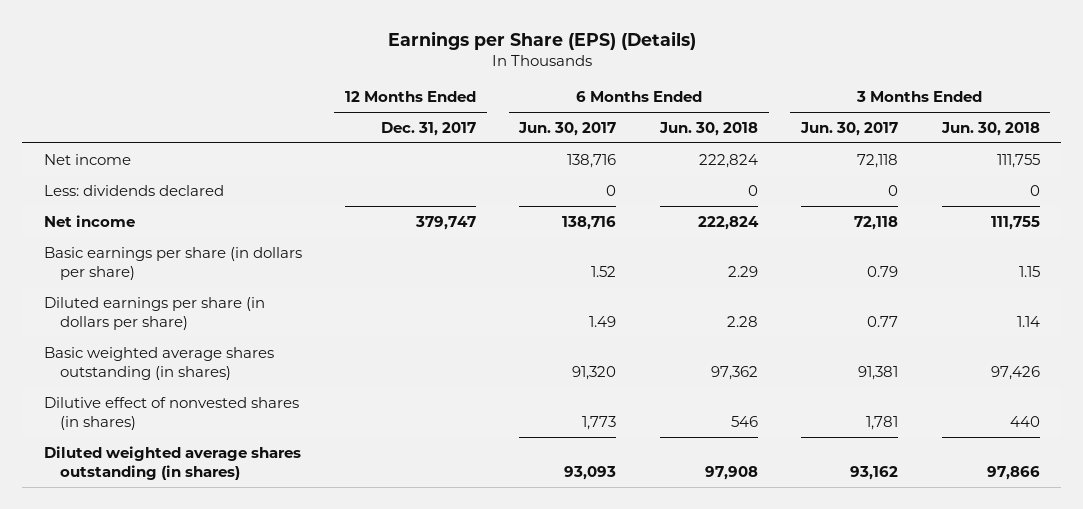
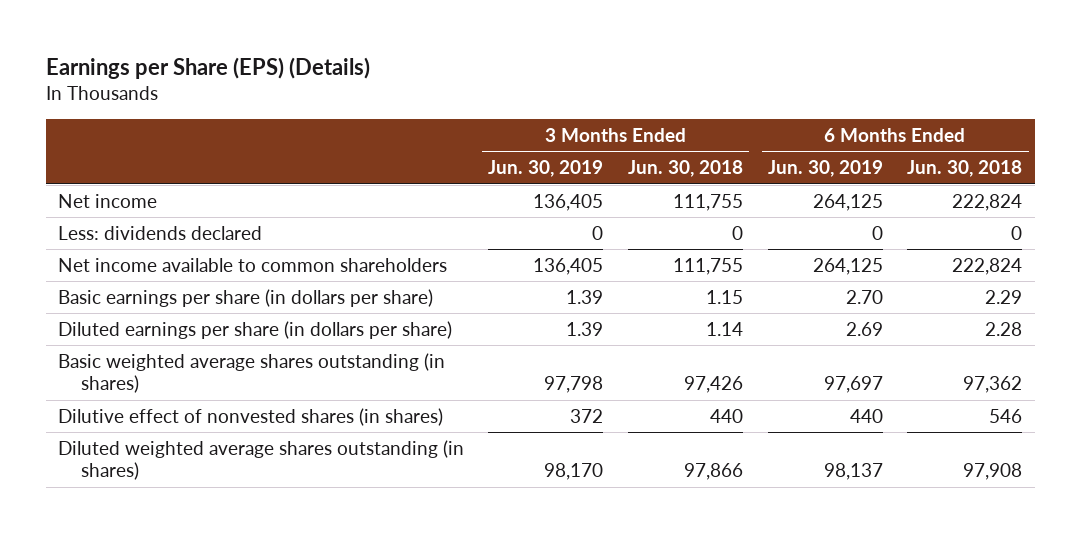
- | 12 Months Ended Dec. 31, 2017 | 6 Months Ended Jun. 30, 2017 | 6 Months Ended Jun. 30, 2018 | 3 Months Ended Jun. 30, 2017 | 3 Months Ended Jun. 30, 2018
+ | 3 Months Ended Jun. 30, 2019 | 3 Months Ended Jun. 30, 2018 | 6 Months Ended Jun. 30, 2019 | 6 Months Ended Jun. 30, 2018
- Net income | 379,747 | 138,716 | 222,824 | 72,118 | 111,755
+ Net income available to common shareholders | 136,405 | 111,755 | 264,125 | 222,824

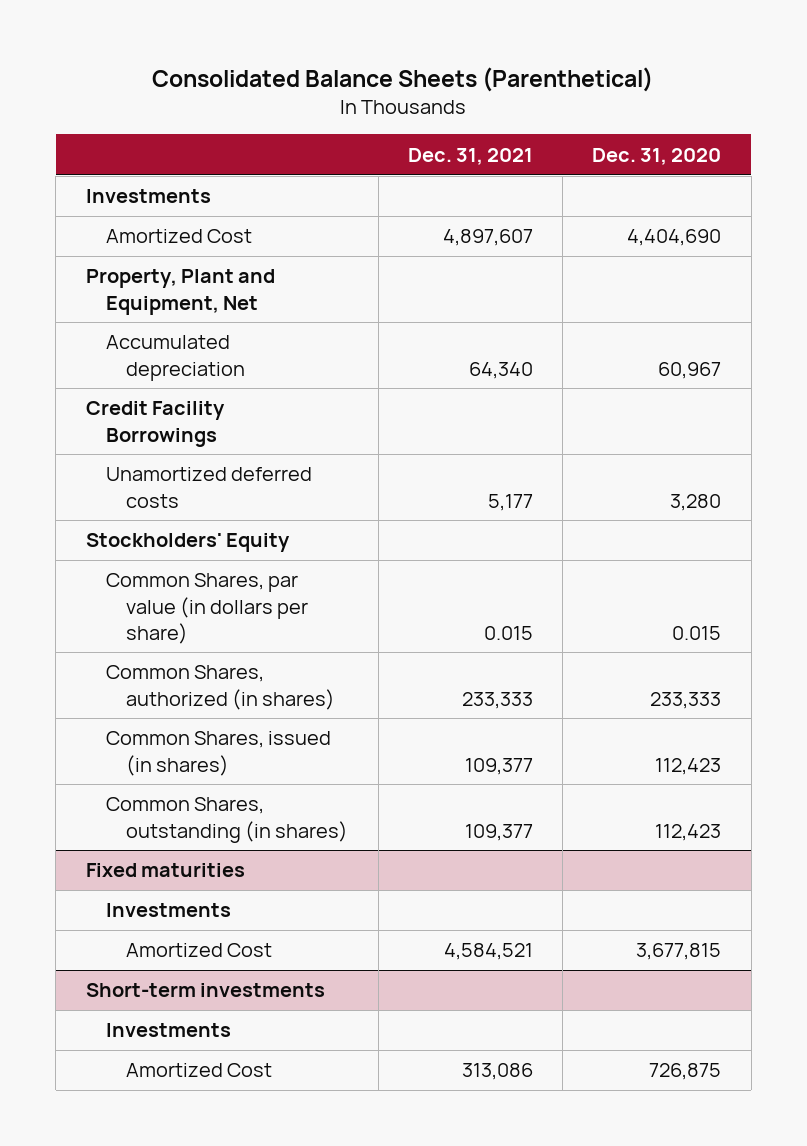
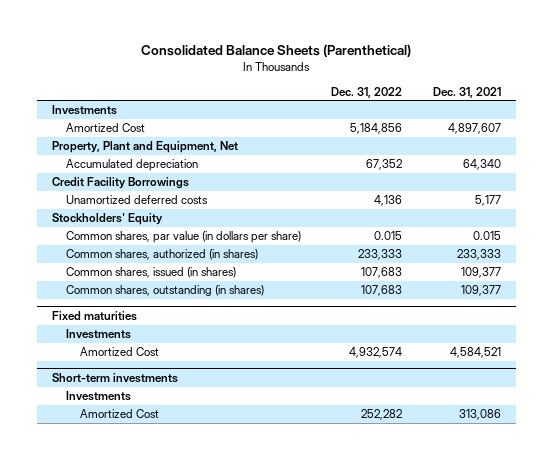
- | Dec. 31, 2021 | Dec. 31, 2020
+ | Dec. 31, 2022 | Dec. 31, 2021
- Common Shares, par value (in dollars per share) | 0.015 | 0.015
- Common Shares, authorized (in shares) | 233,333 | 233,333
- Common Shares, issued (in shares) | 109,377 | 112,423
- Common Shares, outstanding (in shares) | 109,377 | 112,423
+ Common shares, par value (in dollars per share) | 0.015 | 0.015
+ Common shares, authorized (in shares) | 233,333 | 233,333
+ Common shares, issued (in shares) | 107,683 | 109,377
+ Common shares, outstanding (in shares) | 107,683 | 109,377

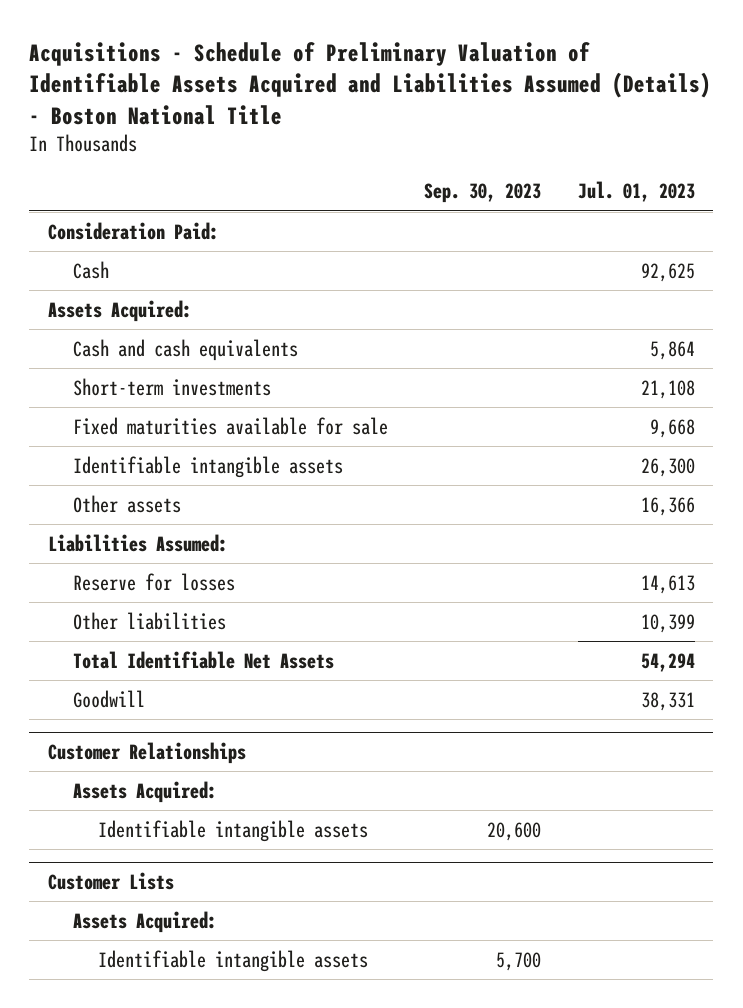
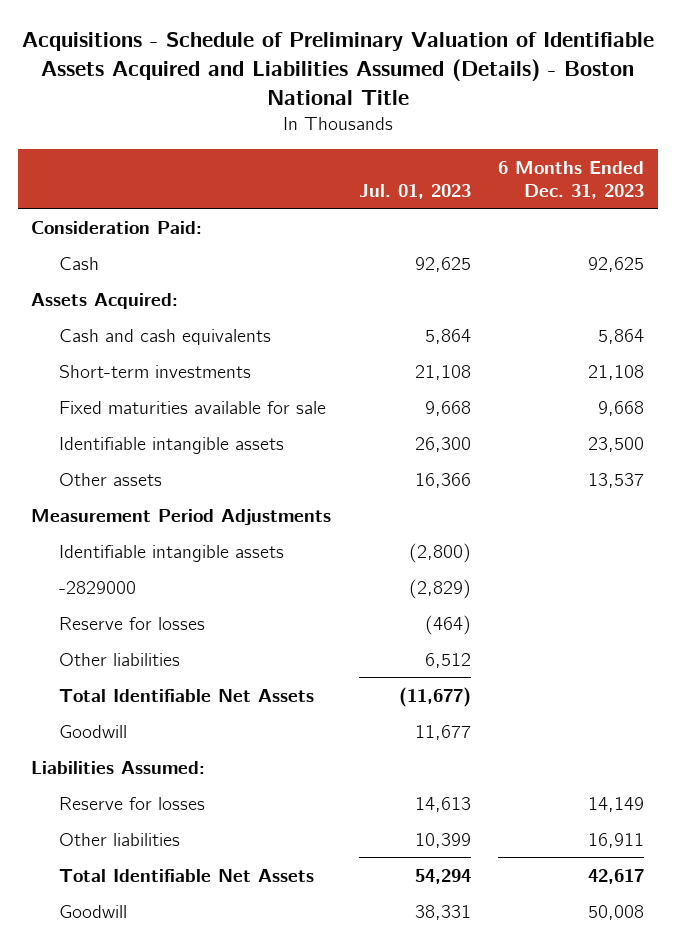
- | Sep. 30, 2023 | Jul. 01, 2023
+ | Jul. 01, 2023 | 6 Months Ended Dec. 31, 2023
+ Measurement Period Adjustments
+ Identifiable intangible assets | (2,800) |
+ -2829000 | (2,829) |
+ Reserve for losses | (464) |
+ Other liabilities | 6,512 |
+ Total Identifiable Net Assets | (11,677) |
+ Goodwill | 11,677 |
- Customer Relationships
- Assets Acquired:
- Identifiable intangible assets | 20,600 |
- Customer Lists
- Assets Acquired:
- Identifiable intangible assets | 5,700 |

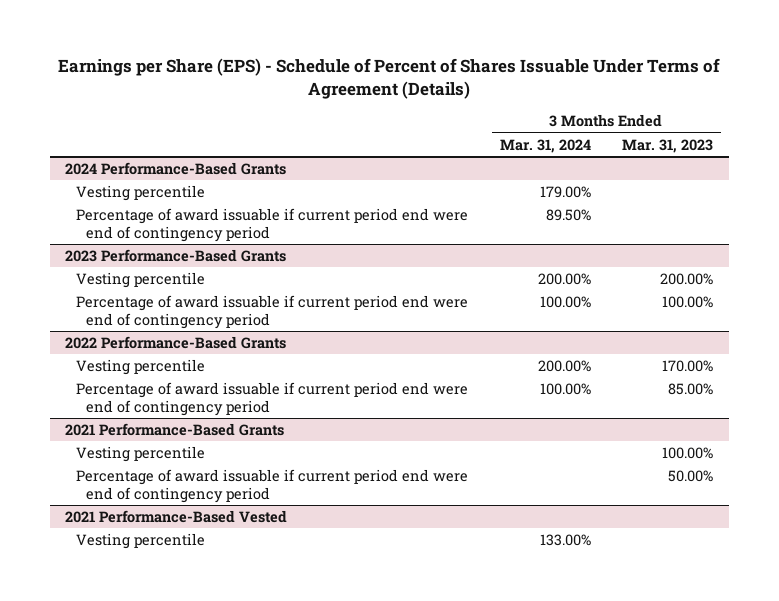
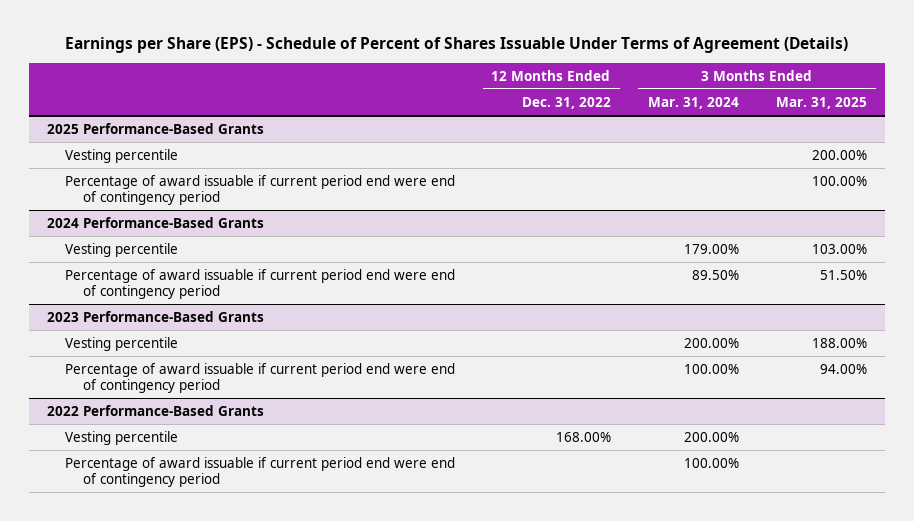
- | 3 Months Ended Mar. 31, 2024 | 3 Months Ended Mar. 31, 2023
+ | 12 Months Ended Dec. 31, 2022 | 3 Months Ended Mar. 31, 2024 | 3 Months Ended Mar. 31, 2025
+ 2025 Performance-Based Grants
+ Vesting percentile | | | 200.00%
+ Percentage of award issuable if current period end were end of contingency period | | | 100.00%
- 2021 Performance-Based Grants
- Vesting percentile | | 100.00%
- Percentage of award issuable if current period end were end of contingency period | | 50.00%
- 2021 Performance-Based Vested
- Vesting percentile | 133.00% |

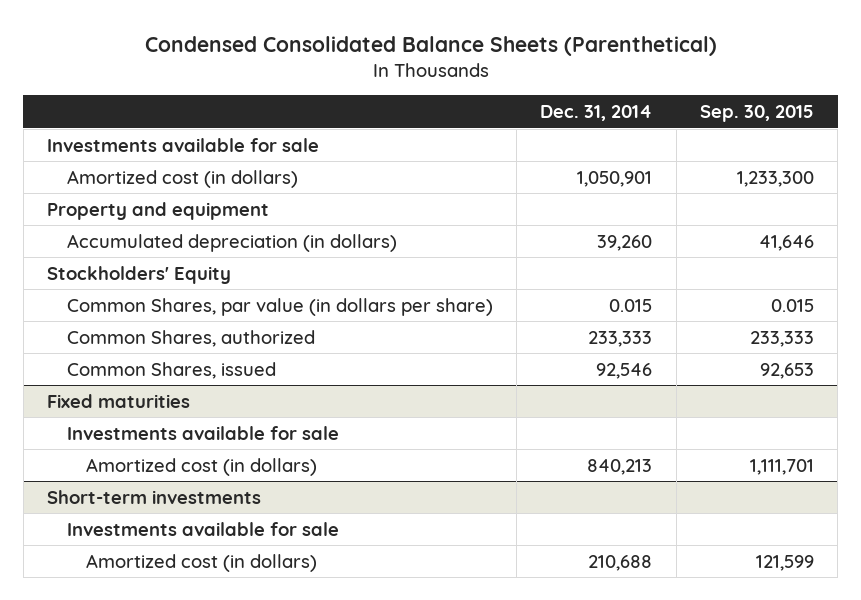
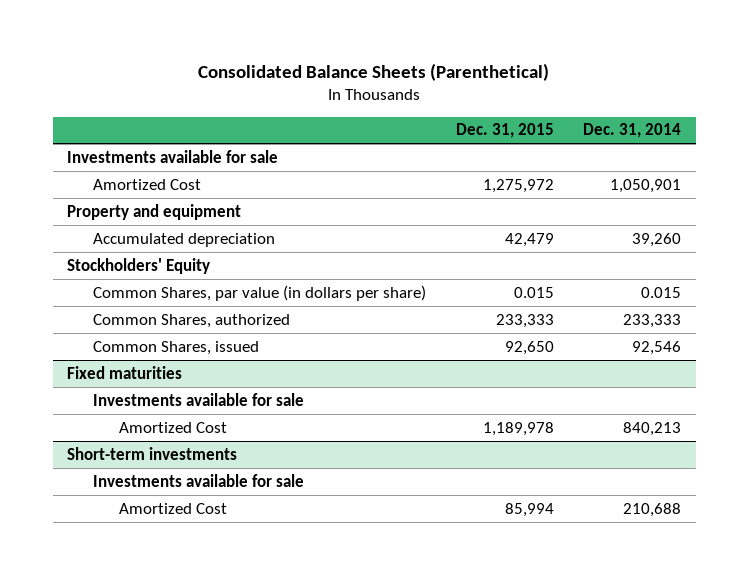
- Condensed Consolidated Balance Sheets (Parenthetical)
+ Consolidated Balance Sheets (Parenthetical)
- | Dec. 31, 2014 | Sep. 30, 2015
+ | Dec. 31, 2015 | Dec. 31, 2014
- Amortized cost (in dollars) | 1,050,901 | 1,233,300
+ Amortized Cost | 1,275,972 | 1,050,901
- Accumulated depreciation (in dollars) | 39,260 | 41,646
+ Accumulated depreciation | 42,479 | 39,260
@ Fixed maturities
- Amortized cost (in dollars) | 840,213 | 1,111,701
+ Amortized Cost | 1,189,978 | 840,213
@ Short-term investments
- Amortized cost (in dollars) | 210,688 | 121,599
+ Amortized Cost | 85,994 | 210,688

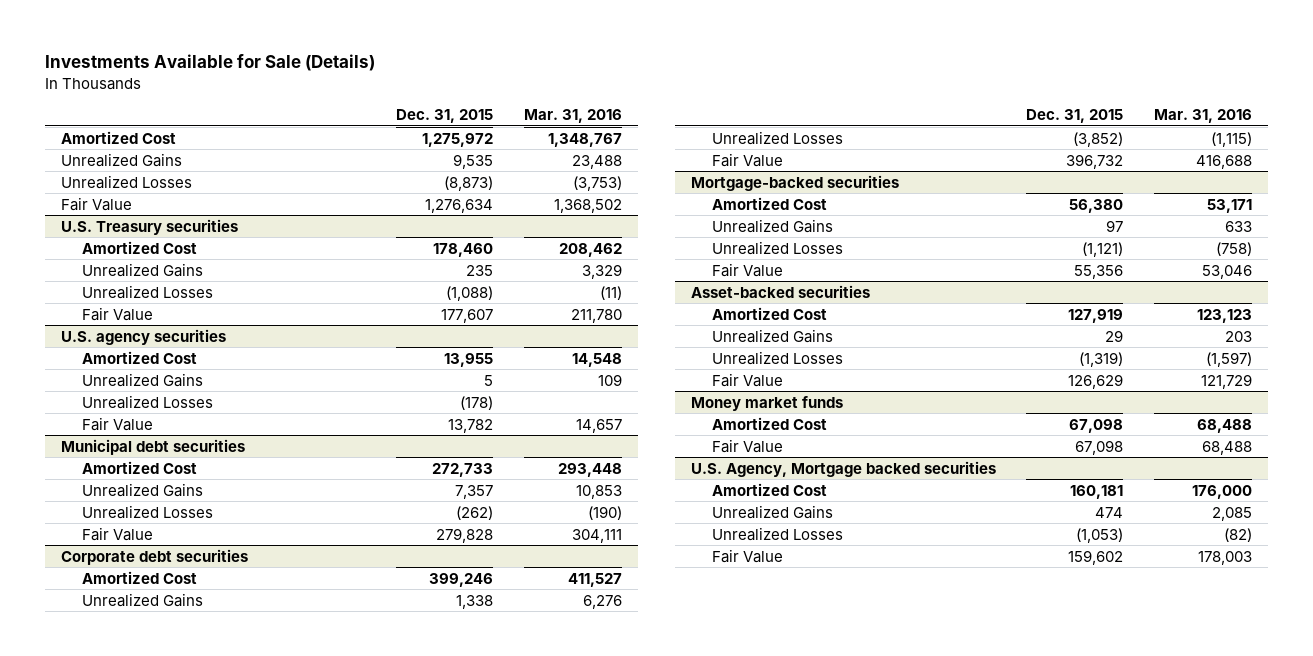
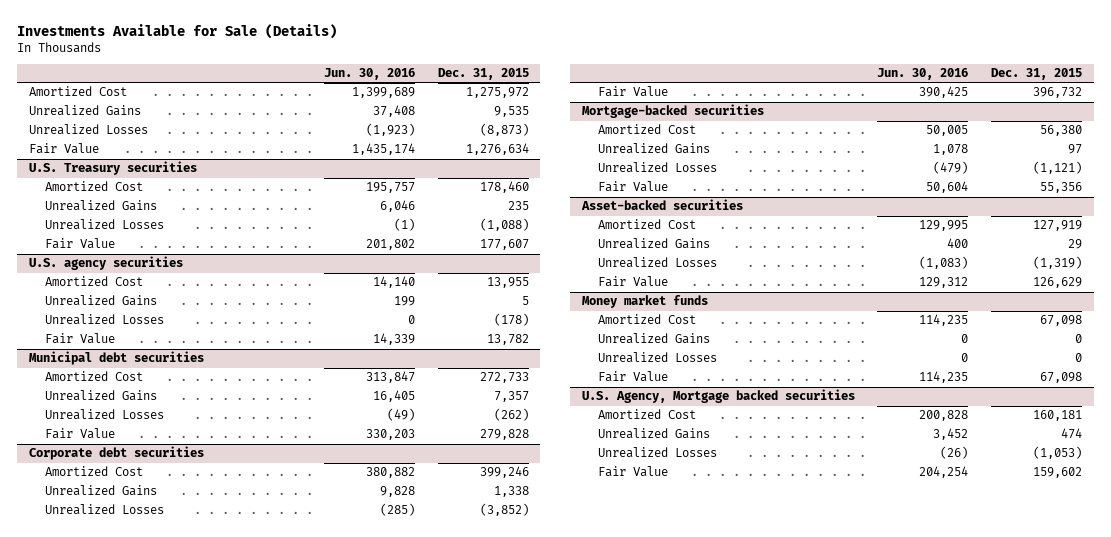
- | Dec. 31, 2015 | Mar. 31, 2016
+ | Jun. 30, 2016 | Dec. 31, 2015
@ Money market funds
+ Unrealized Gains | 0 | 0
+ Unrealized Losses | 0 | 0

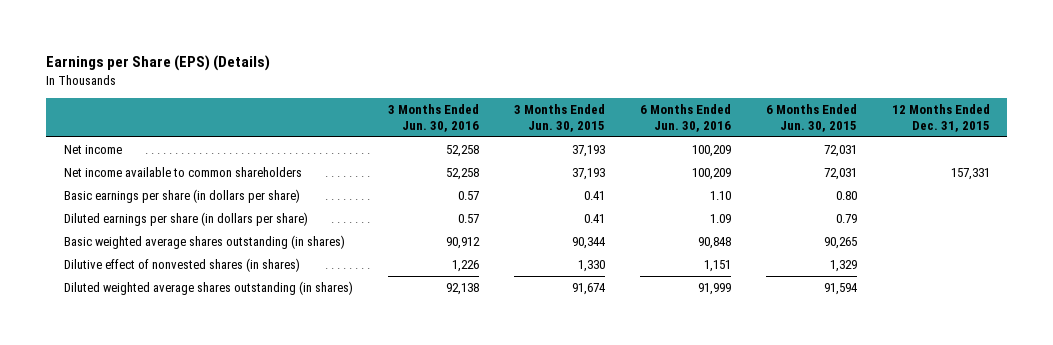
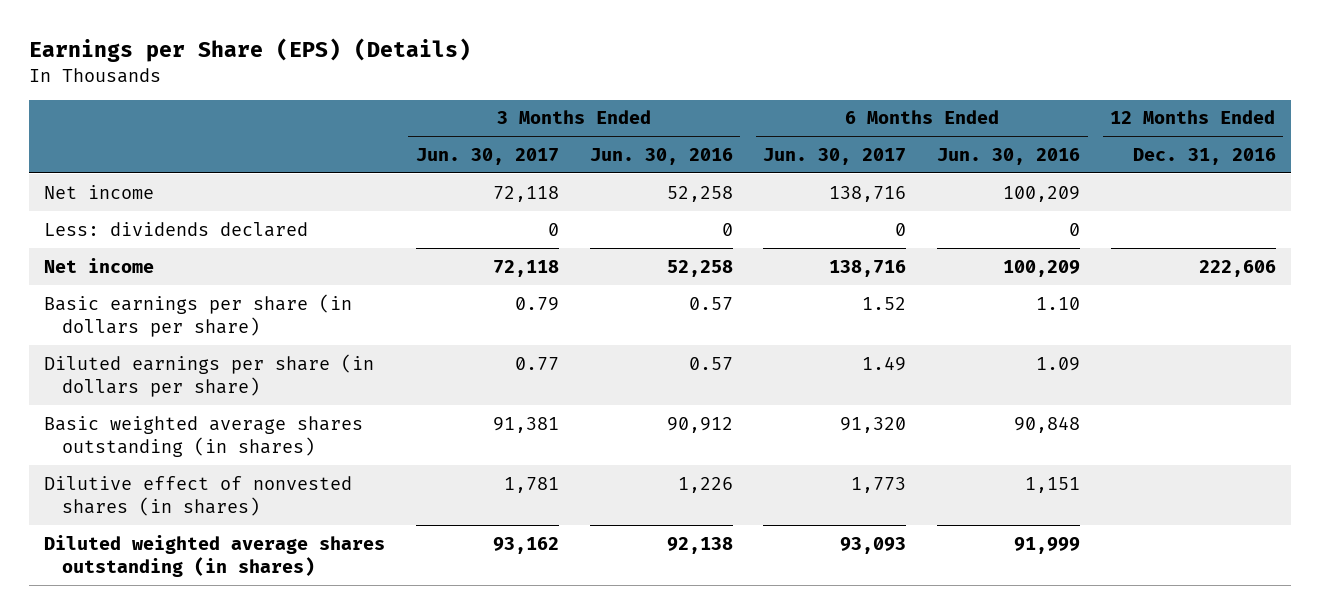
- | 3 Months Ended Jun. 30, 2016 | 3 Months Ended Jun. 30, 2015 | 6 Months Ended Jun. 30, 2016 | 6 Months Ended Jun. 30, 2015 | 12 Months Ended Dec. 31, 2015
+ | 3 Months Ended Jun. 30, 2017 | 3 Months Ended Jun. 30, 2016 | 6 Months Ended Jun. 30, 2017 | 6 Months Ended Jun. 30, 2016 | 12 Months Ended Dec. 31, 2016
- Net income available to common shareholders | 52,258 | 37,193 | 100,209 | 72,031 | 157,331
+ Less: dividends declared | 0 | 0 | 0 | 0 |
+ Net income | 72,118 | 52,258 | 138,716 | 100,209 | 222,606

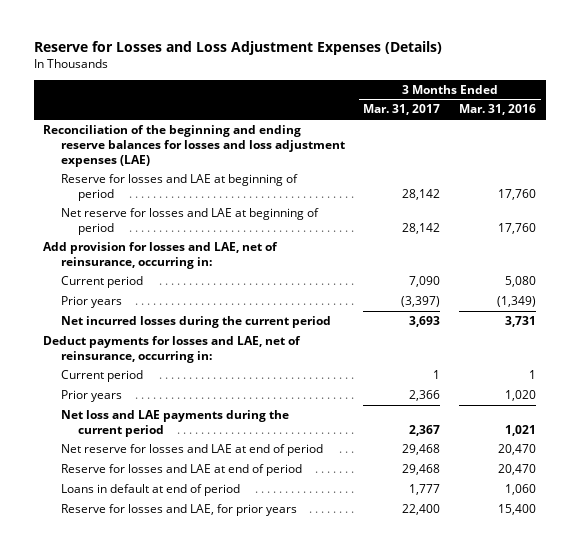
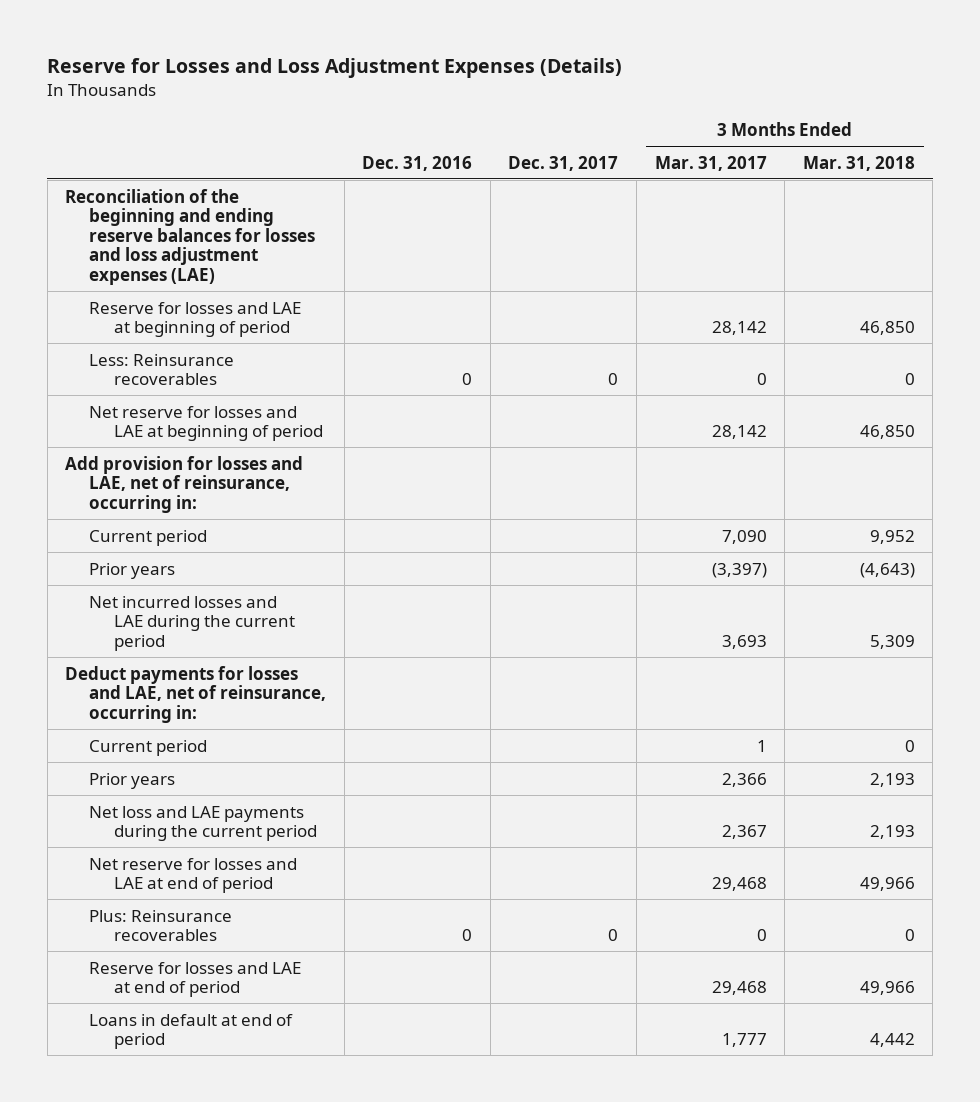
- | 3 Months Ended Mar. 31, 2017 | 3 Months Ended Mar. 31, 2016
+ | Dec. 31, 2016 | Dec. 31, 2017 | 3 Months Ended Mar. 31, 2017 | 3 Months Ended Mar. 31, 2018
+ Less: Reinsurance recoverables | 0 | 0 | 0 | 0
- Net incurred losses during the current period | 3,693 | 3,731
+ Net incurred losses and LAE during the current period | | | 3,693 | 5,309
+ Plus: Reinsurance recoverables | 0 | 0 | 0 | 0
- Reserve for losses and LAE, for prior years | 22,400 | 15,400

